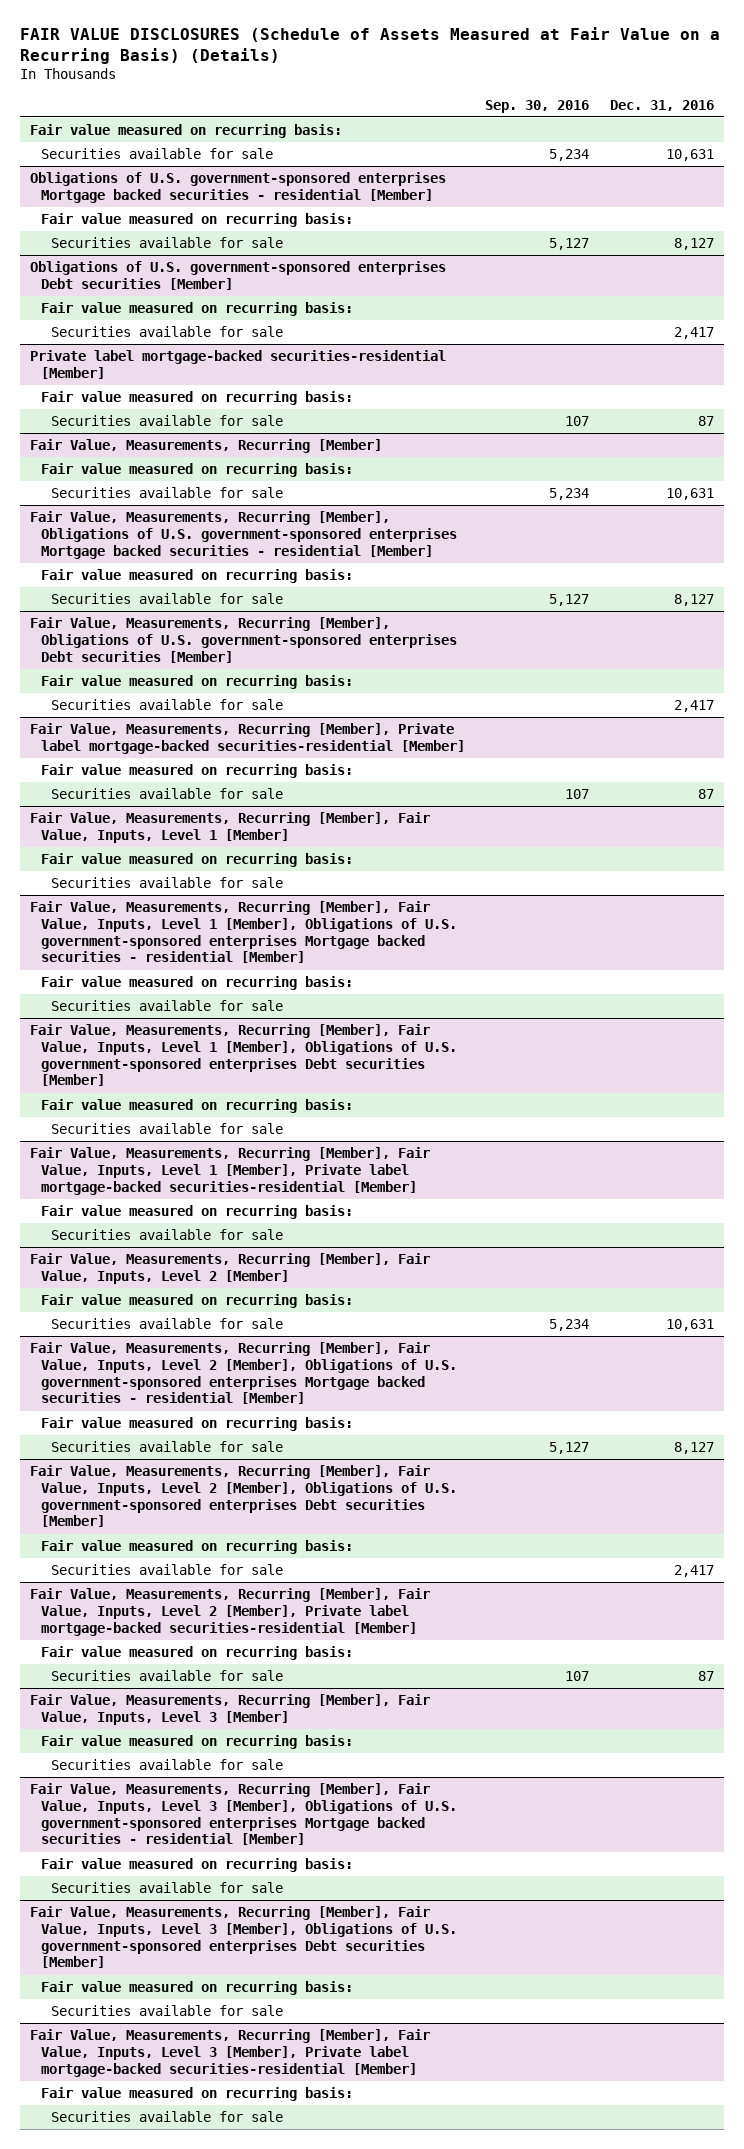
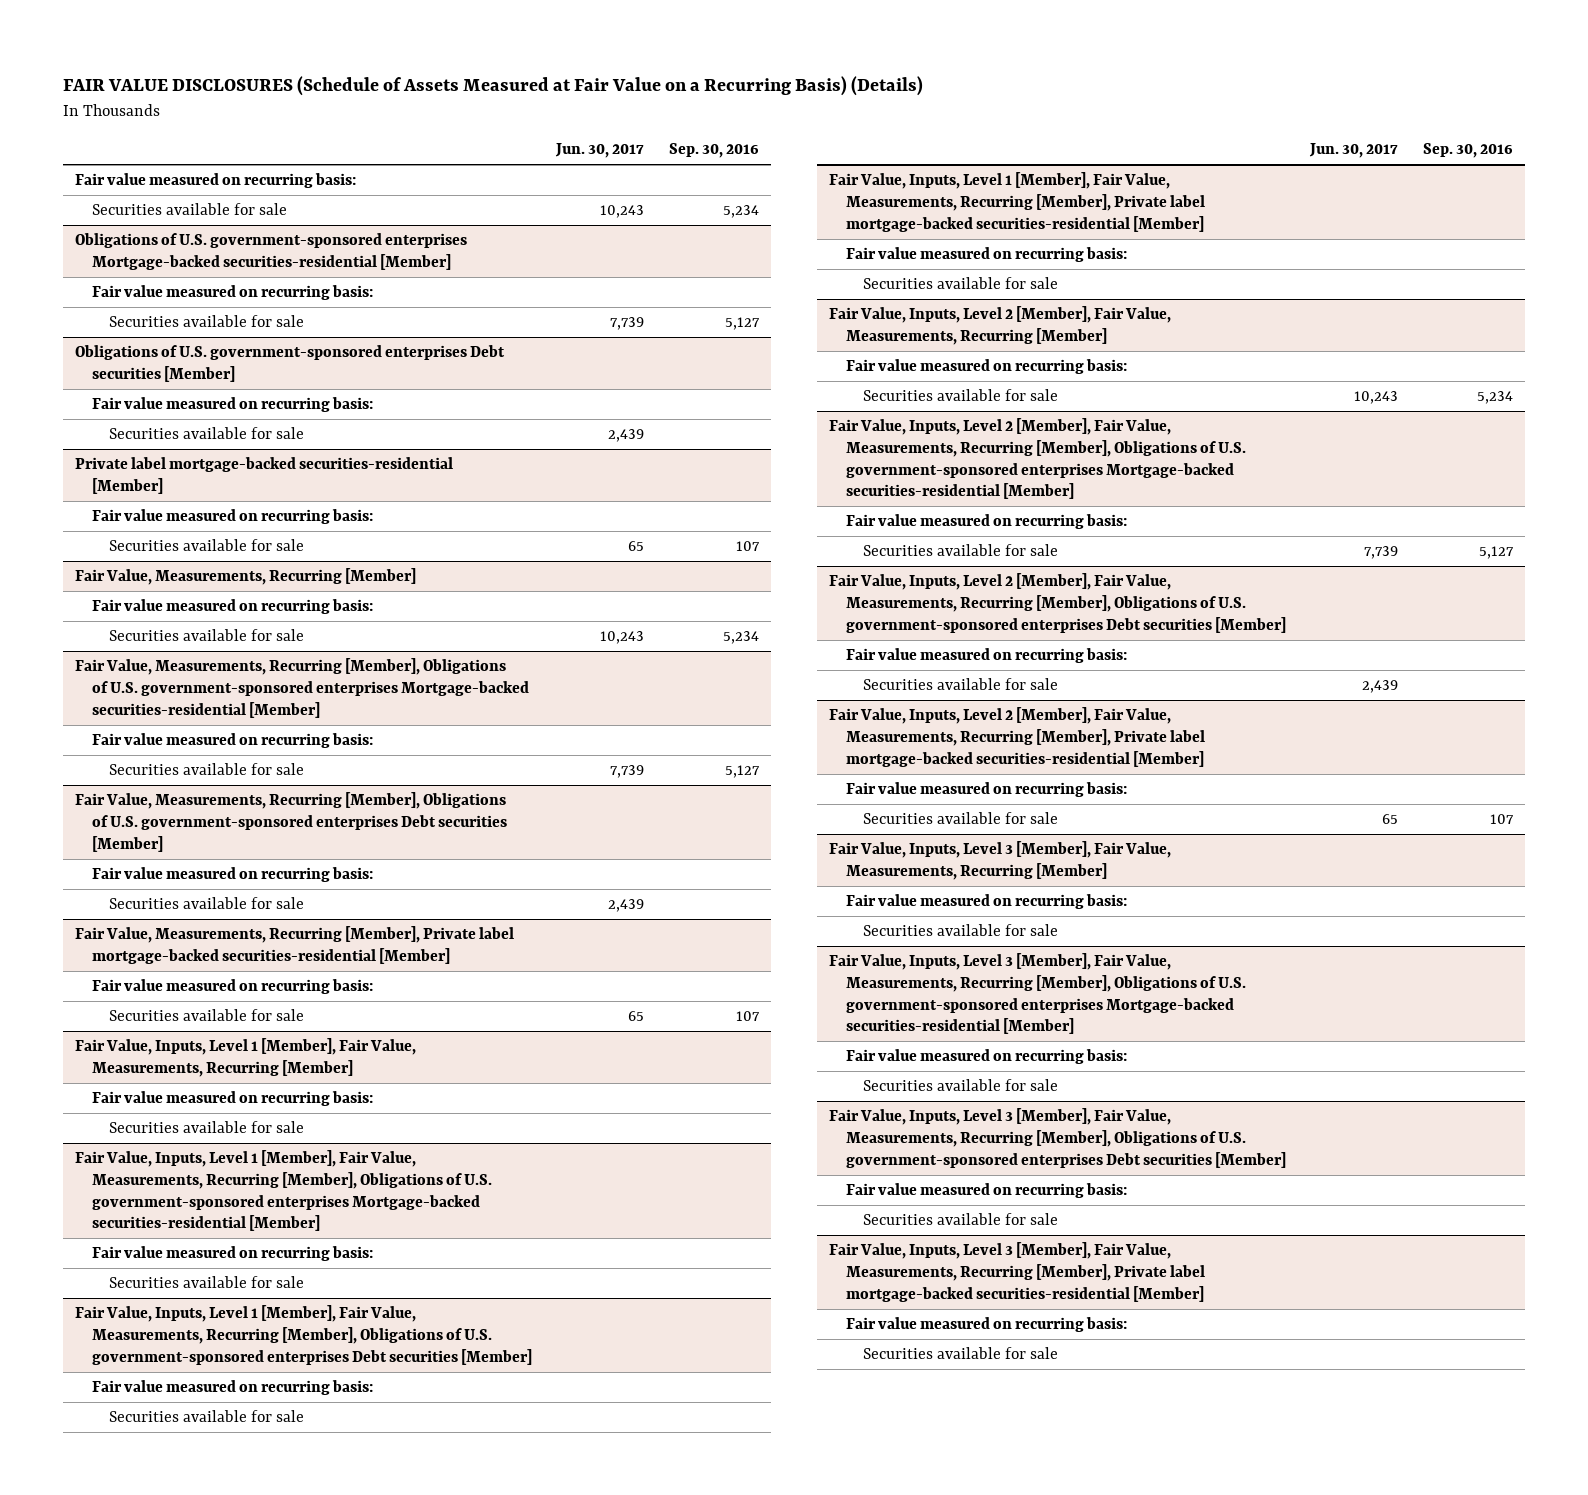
- | Sep. 30, 2016 | Dec. 31, 2016
+ | Jun. 30, 2017 | Sep. 30, 2016
- Obligations of U.S. government-sponsored enterprises Mortgage backed securities - residential [Member]
+ Obligations of U.S. government-sponsored enterprises Mortgage-backed securities-residential [Member]
- Fair Value, Measurements, Recurring [Member], Obligations of U.S. government-sponsored enterprises Mortgage backed securities - residential [Member]
+ Fair Value, Measurements, Recurring [Member], Obligations of U.S. government-sponsored enterprises Mortgage-backed securities-residential [Member]
- Fair Value, Measurements, Recurring [Member], Fair Value, Inputs, Level 1 [Member]
+ Fair Value, Inputs, Level 1 [Member], Fair Value, Measurements, Recurring [Member]
- Fair Value, Measurements, Recurring [Member], Fair Value, Inputs, Level 1 [Member], Obligations of U.S. government-sponsored enterprises Mortgage backed securities - residential [Member]
+ Fair Value, Inputs, Level 1 [Member], Fair Value, Measurements, Recurring [Member], Obligations of U.S. government-sponsored enterprises Mortgage-backed securities-residential [Member]
- Fair Value, Measurements, Recurring [Member], Fair Value, Inputs, Level 1 [Member], Obligations of U.S. government-sponsored enterprises Debt securities [Member]
+ Fair Value, Inputs, Level 1 [Member], Fair Value, Measurements, Recurring [Member], Obligations of U.S. government-sponsored enterprises Debt securities [Member]
- Fair Value, Measurements, Recurring [Member], Fair Value, Inputs, Level 1 [Member], Private label mortgage-backed securities-residential [Member]
+ Fair Value, Inputs, Level 1 [Member], Fair Value, Measurements, Recurring [Member], Private label mortgage-backed securities-residential [Member]
- Fair Value, Measurements, Recurring [Member], Fair Value, Inputs, Level 2 [Member]
+ Fair Value, Inputs, Level 2 [Member], Fair Value, Measurements, Recurring [Member]
- Fair Value, Measurements, Recurring [Member], Fair Value, Inputs, Level 2 [Member], Obligations of U.S. government-sponsored enterprises Mortgage backed securities - residential [Member]
+ Fair Value, Inputs, Level 2 [Member], Fair Value, Measurements, Recurring [Member], Obligations of U.S. government-sponsored enterprises Mortgage-backed securities-residential [Member]
- Fair Value, Measurements, Recurring [Member], Fair Value, Inputs, Level 2 [Member], Obligations of U.S. government-sponsored enterprises Debt securities [Member]
+ Fair Value, Inputs, Level 2 [Member], Fair Value, Measurements, Recurring [Member], Obligations of U.S. government-sponsored enterprises Debt securities [Member]
- Fair Value, Measurements, Recurring [Member], Fair Value, Inputs, Level 2 [Member], Private label mortgage-backed securities-residential [Member]
+ Fair Value, Inputs, Level 2 [Member], Fair Value, Measurements, Recurring [Member], Private label mortgage-backed securities-residential [Member]
- Fair Value, Measurements, Recurring [Member], Fair Value, Inputs, Level 3 [Member]
+ Fair Value, Inputs, Level 3 [Member], Fair Value, Measurements, Recurring [Member]
- Fair Value, Measurements, Recurring [Member], Fair Value, Inputs, Level 3 [Member], Obligations of U.S. government-sponsored enterprises Mortgage backed securities - residential [Member]
+ Fair Value, Inputs, Level 3 [Member], Fair Value, Measurements, Recurring [Member], Obligations of U.S. government-sponsored enterprises Mortgage-backed securities-residential [Member]
- Fair Value, Measurements, Recurring [Member], Fair Value, Inputs, Level 3 [Member], Obligations of U.S. government-sponsored enterprises Debt securities [Member]
+ Fair Value, Inputs, Level 3 [Member], Fair Value, Measurements, Recurring [Member], Obligations of U.S. government-sponsored enterprises Debt securities [Member]
- Fair Value, Measurements, Recurring [Member], Fair Value, Inputs, Level 3 [Member], Private label mortgage-backed securities-residential [Member]
+ Fair Value, Inputs, Level 3 [Member], Fair Value, Measurements, Recurring [Member], Private label mortgage-backed securities-residential [Member]

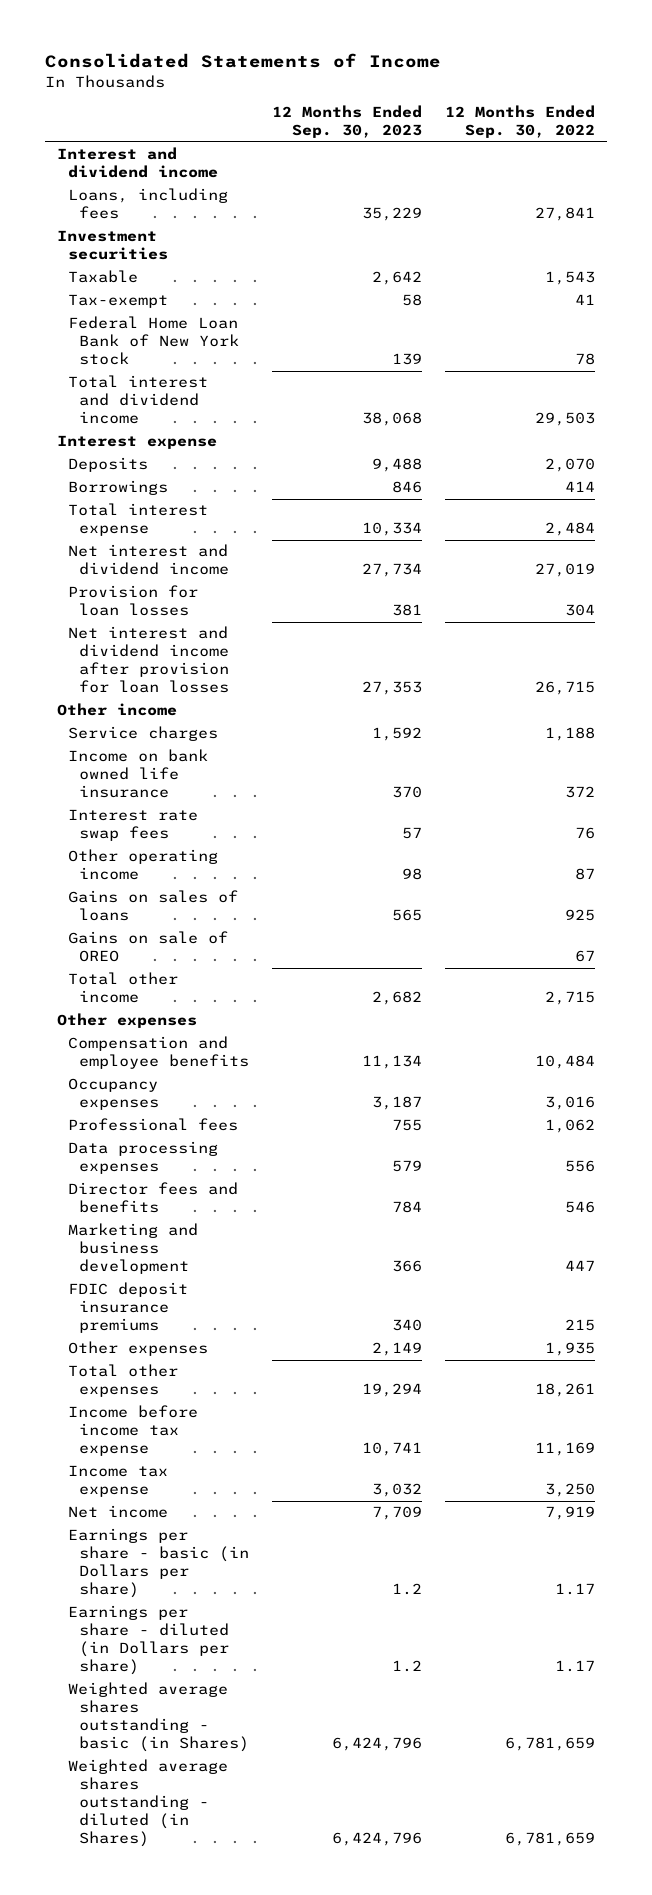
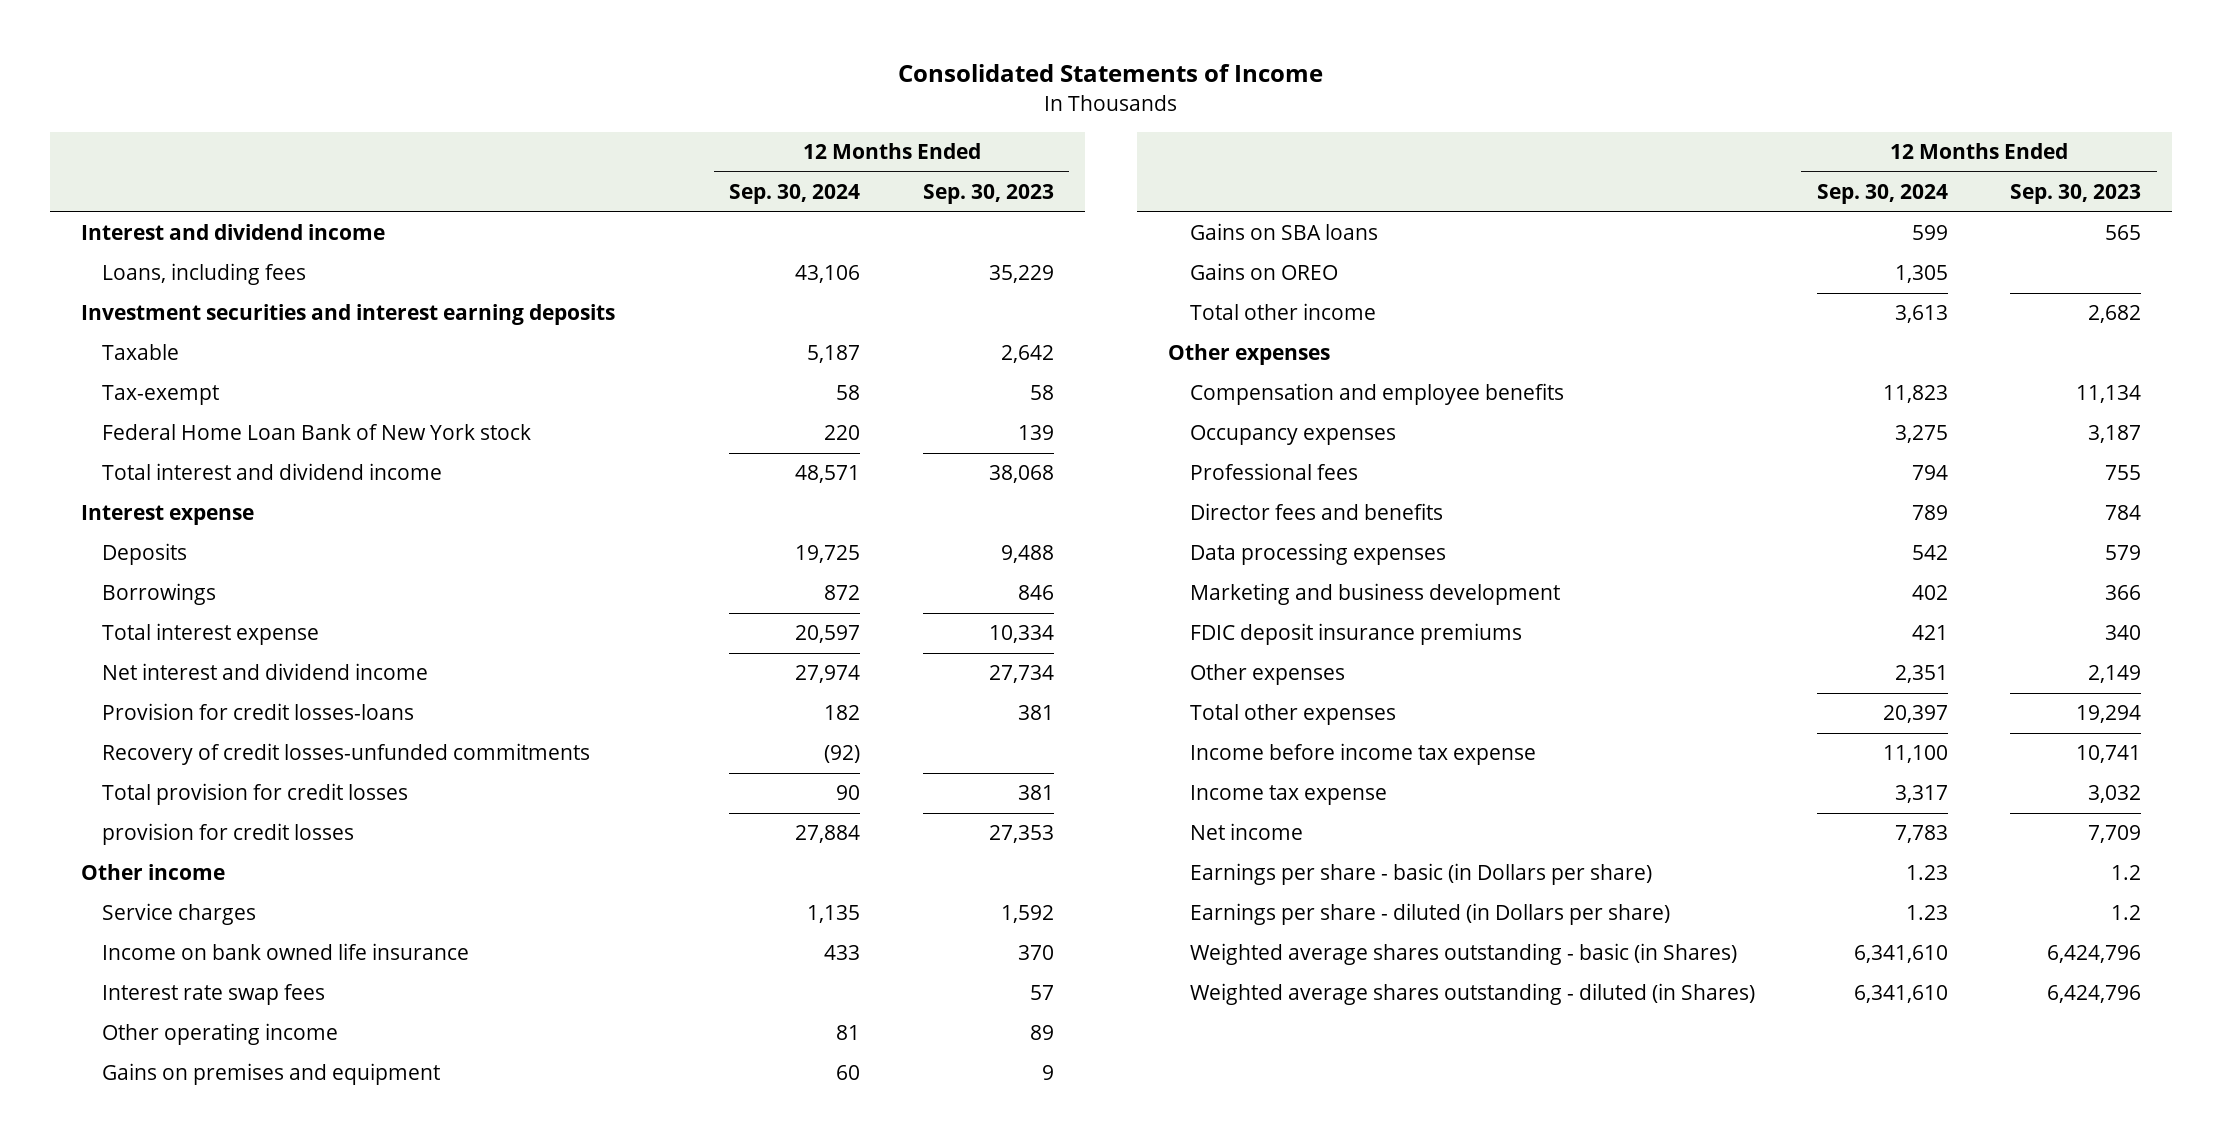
- | 12 Months Ended Sep. 30, 2023 | 12 Months Ended Sep. 30, 2022
+ | 12 Months Ended Sep. 30, 2024 | 12 Months Ended Sep. 30, 2023
- Investment securities
+ Investment securities and interest earning deposits
- Provision for loan losses | 381 | 304
- Net interest and dividend income after provision for loan losses | 27,353 | 26,715
+ Provision for credit losses-loans | 182 | 381
+ Recovery of credit losses-unfunded commitments | (92) |
+ Total provision for credit losses | 90 | 381
+ provision for credit losses | 27,884 | 27,353
- Other operating income | 98 | 87
- Gains on sales of loans | 565 | 925
- Gains on sale of OREO | | 67
+ Other operating income | 81 | 89
+ Gains on premises and equipment | 60 | 9
+ Gains on SBA loans | 599 | 565
+ Gains on OREO | 1,305 |
moved down: Data processing expenses | 542 | 579

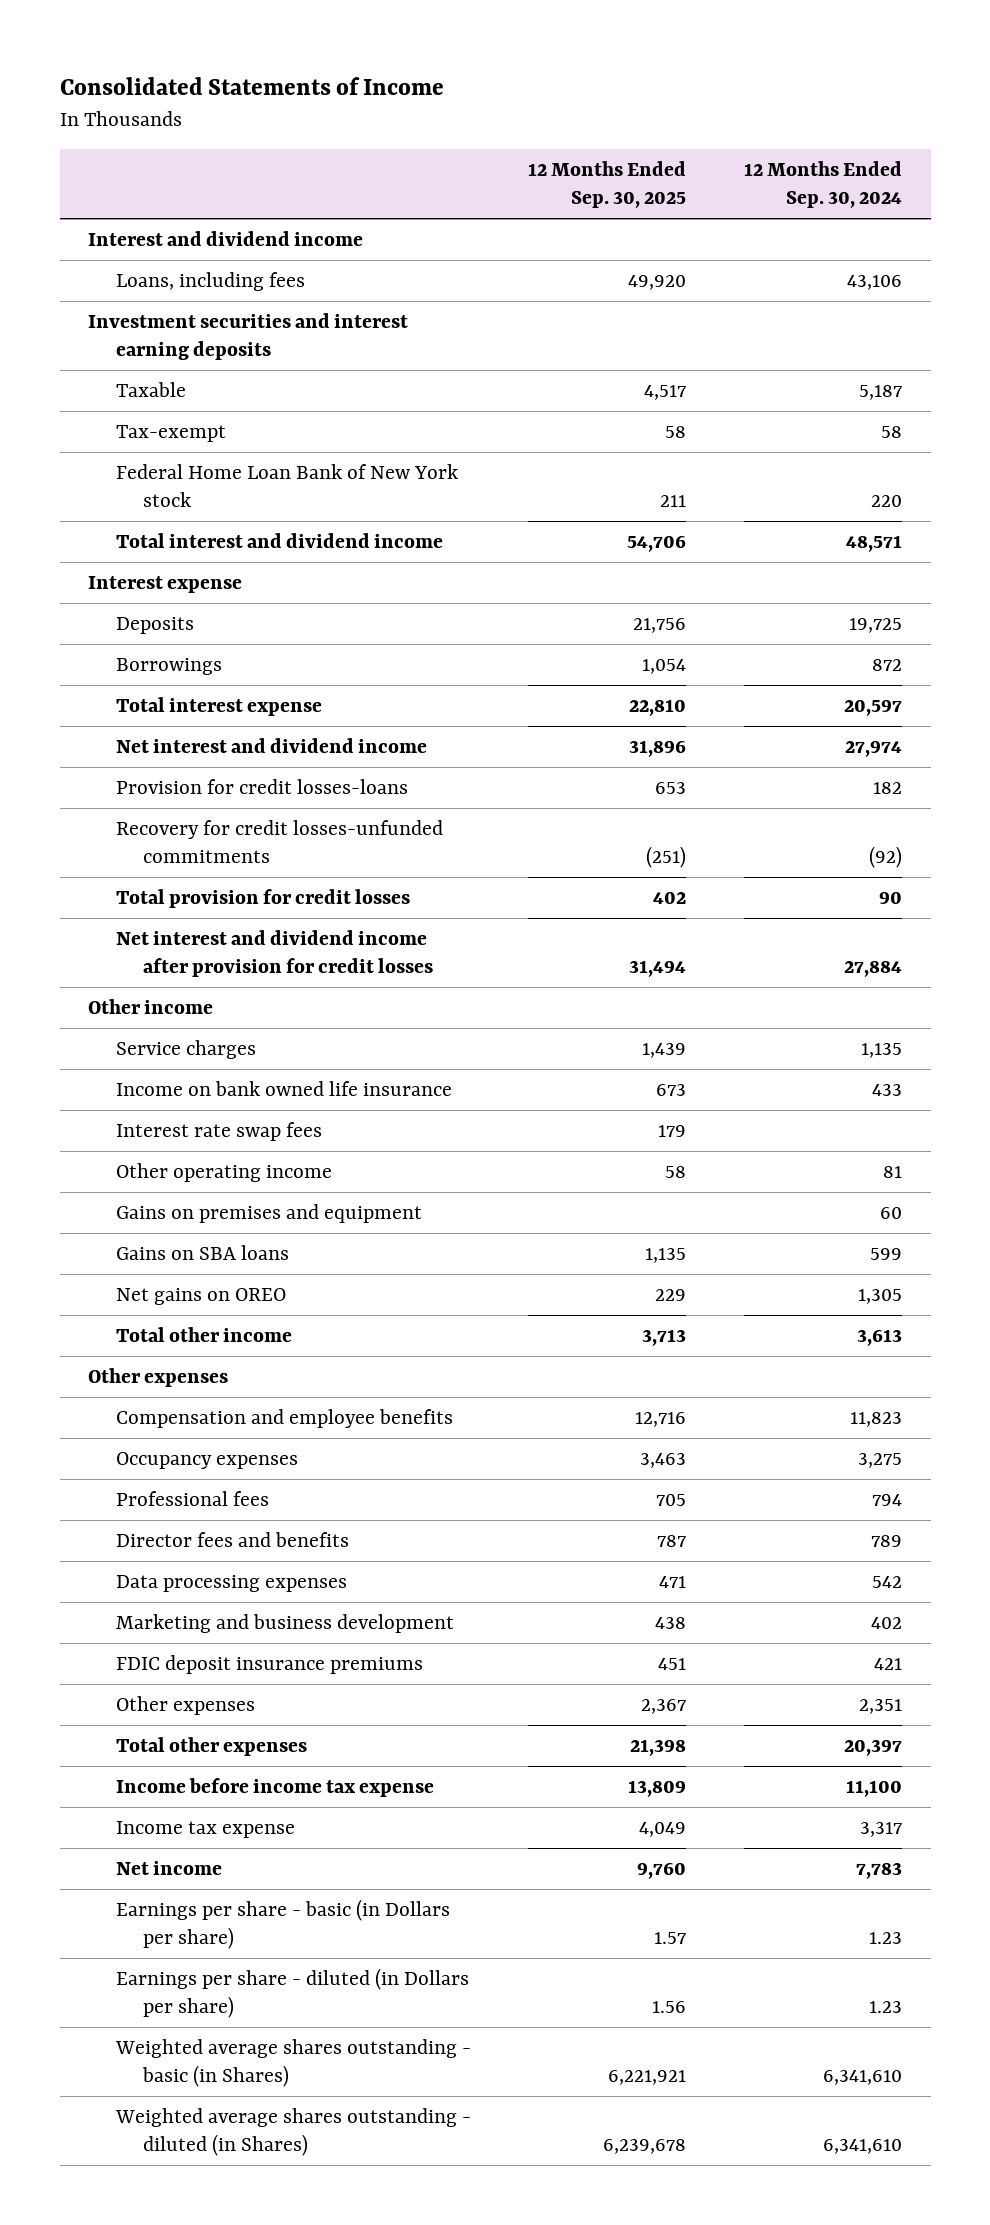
- | 12 Months Ended Sep. 30, 2024 | 12 Months Ended Sep. 30, 2023
+ | 12 Months Ended Sep. 30, 2025 | 12 Months Ended Sep. 30, 2024
- Recovery of credit losses-unfunded commitments | (92) |
+ Recovery for credit losses-unfunded commitments | (251) | (92)
- provision for credit losses | 27,884 | 27,353
+ Net interest and dividend income after provision for credit losses | 31,494 | 27,884
- Gains on OREO | 1,305 |
+ Net gains on OREO | 229 | 1,305

